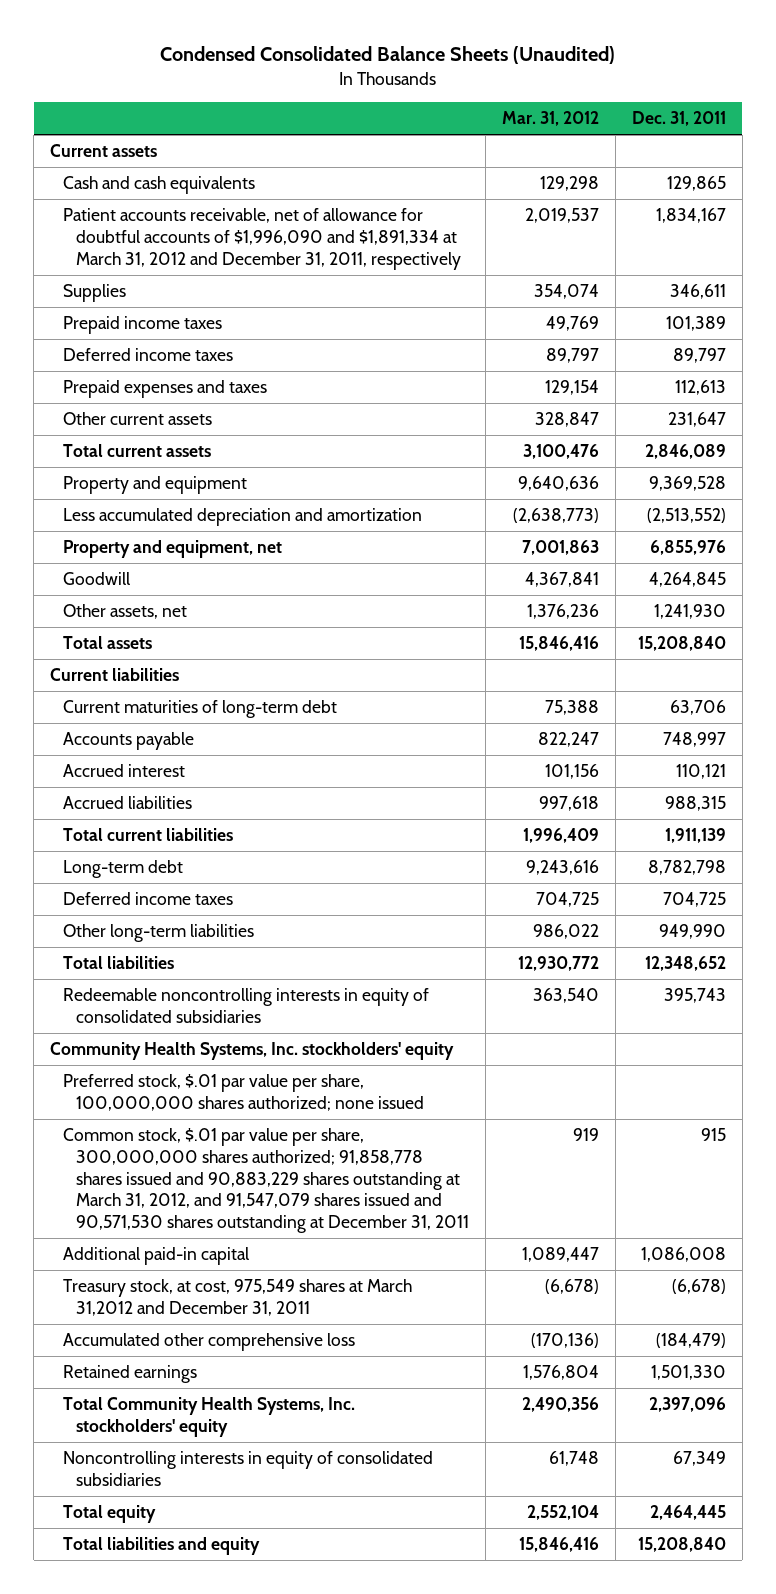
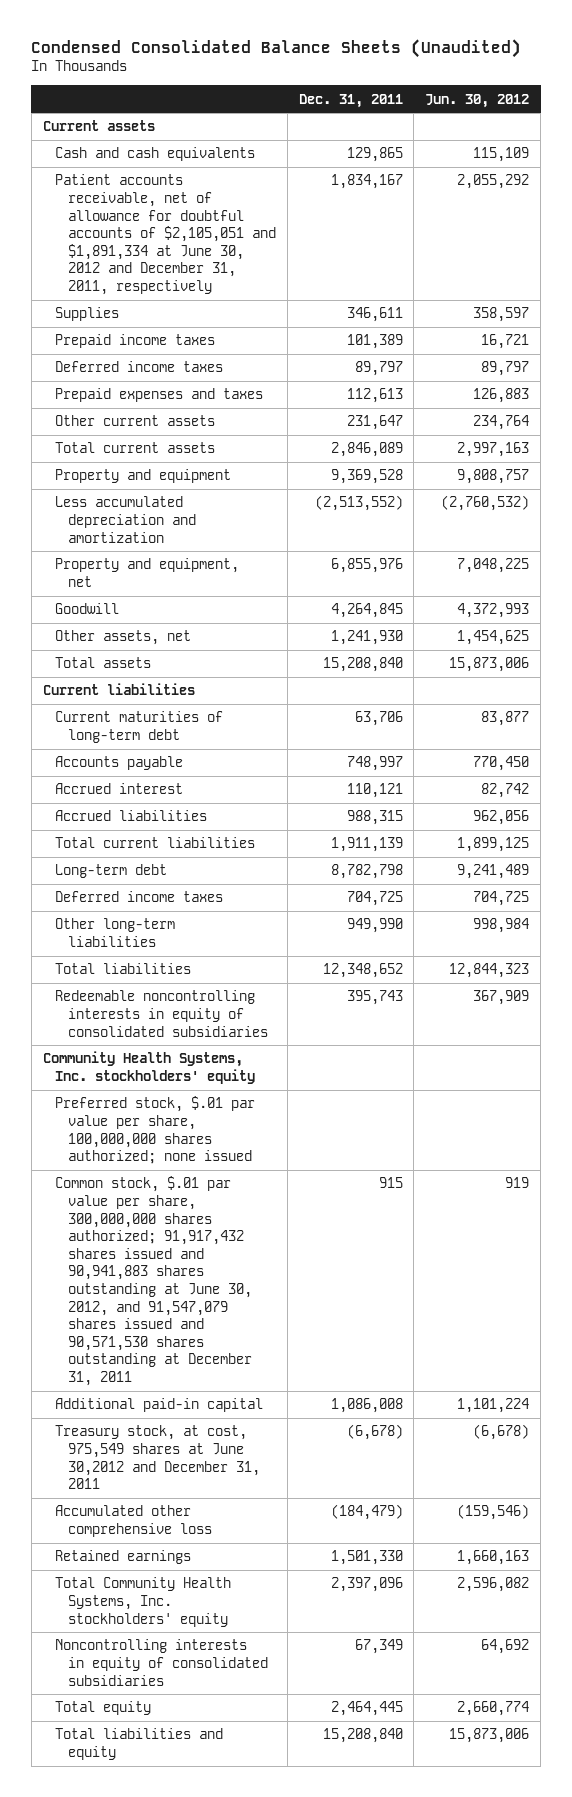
- | Mar. 31, 2012 | Dec. 31, 2011
+ | Dec. 31, 2011 | Jun. 30, 2012
- Patient accounts receivable, net of allowance for doubtful accounts of $1,996,090 and $1,891,334 at March 31, 2012 and December 31, 2011, respectively | 2,019,537 | 1,834,167
+ Patient accounts receivable, net of allowance for doubtful accounts of $2,105,051 and $1,891,334 at June 30, 2012 and December 31, 2011, respectively | 1,834,167 | 2,055,292
- Common stock, $.01 par value per share, 300,000,000 shares authorized; 91,858,778 shares issued and 90,883,229 shares outstanding at March 31, 2012, and 91,547,079 shares issued and 90,571,530 shares outstanding at December 31, 2011 | 919 | 915
+ Common stock, $.01 par value per share, 300,000,000 shares authorized; 91,917,432 shares issued and 90,941,883 shares outstanding at June 30, 2012, and 91,547,079 shares issued and 90,571,530 shares outstanding at December 31, 2011 | 915 | 919
- Treasury stock, at cost, 975,549 shares at March 31,2012 and December 31, 2011 | (6,678) | (6,678)
+ Treasury stock, at cost, 975,549 shares at June 30,2012 and December 31, 2011 | (6,678) | (6,678)

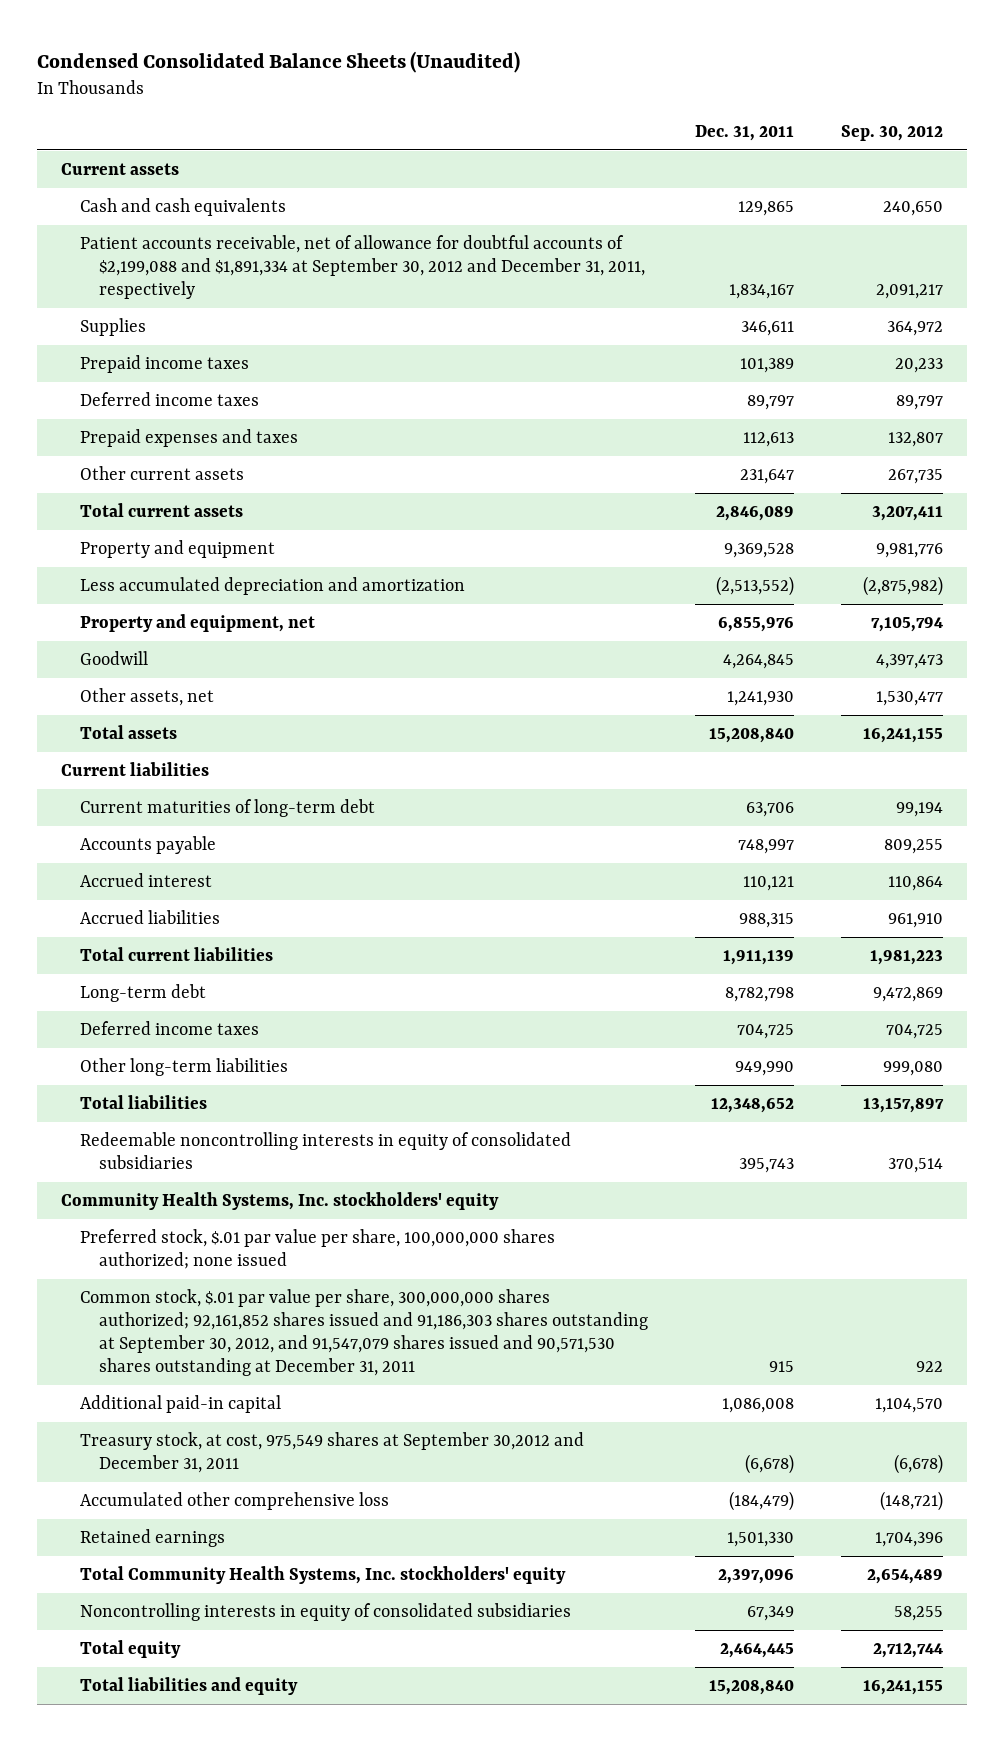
- | Dec. 31, 2011 | Jun. 30, 2012
+ | Dec. 31, 2011 | Sep. 30, 2012
- Patient accounts receivable, net of allowance for doubtful accounts of $2,105,051 and $1,891,334 at June 30, 2012 and December 31, 2011, respectively | 1,834,167 | 2,055,292
+ Patient accounts receivable, net of allowance for doubtful accounts of $2,199,088 and $1,891,334 at September 30, 2012 and December 31, 2011, respectively | 1,834,167 | 2,091,217
- Common stock, $.01 par value per share, 300,000,000 shares authorized; 91,917,432 shares issued and 90,941,883 shares outstanding at June 30, 2012, and 91,547,079 shares issued and 90,571,530 shares outstanding at December 31, 2011 | 915 | 919
+ Common stock, $.01 par value per share, 300,000,000 shares authorized; 92,161,852 shares issued and 91,186,303 shares outstanding at September 30, 2012, and 91,547,079 shares issued and 90,571,530 shares outstanding at December 31, 2011 | 915 | 922
- Treasury stock, at cost, 975,549 shares at June 30,2012 and December 31, 2011 | (6,678) | (6,678)
+ Treasury stock, at cost, 975,549 shares at September 30,2012 and December 31, 2011 | (6,678) | (6,678)

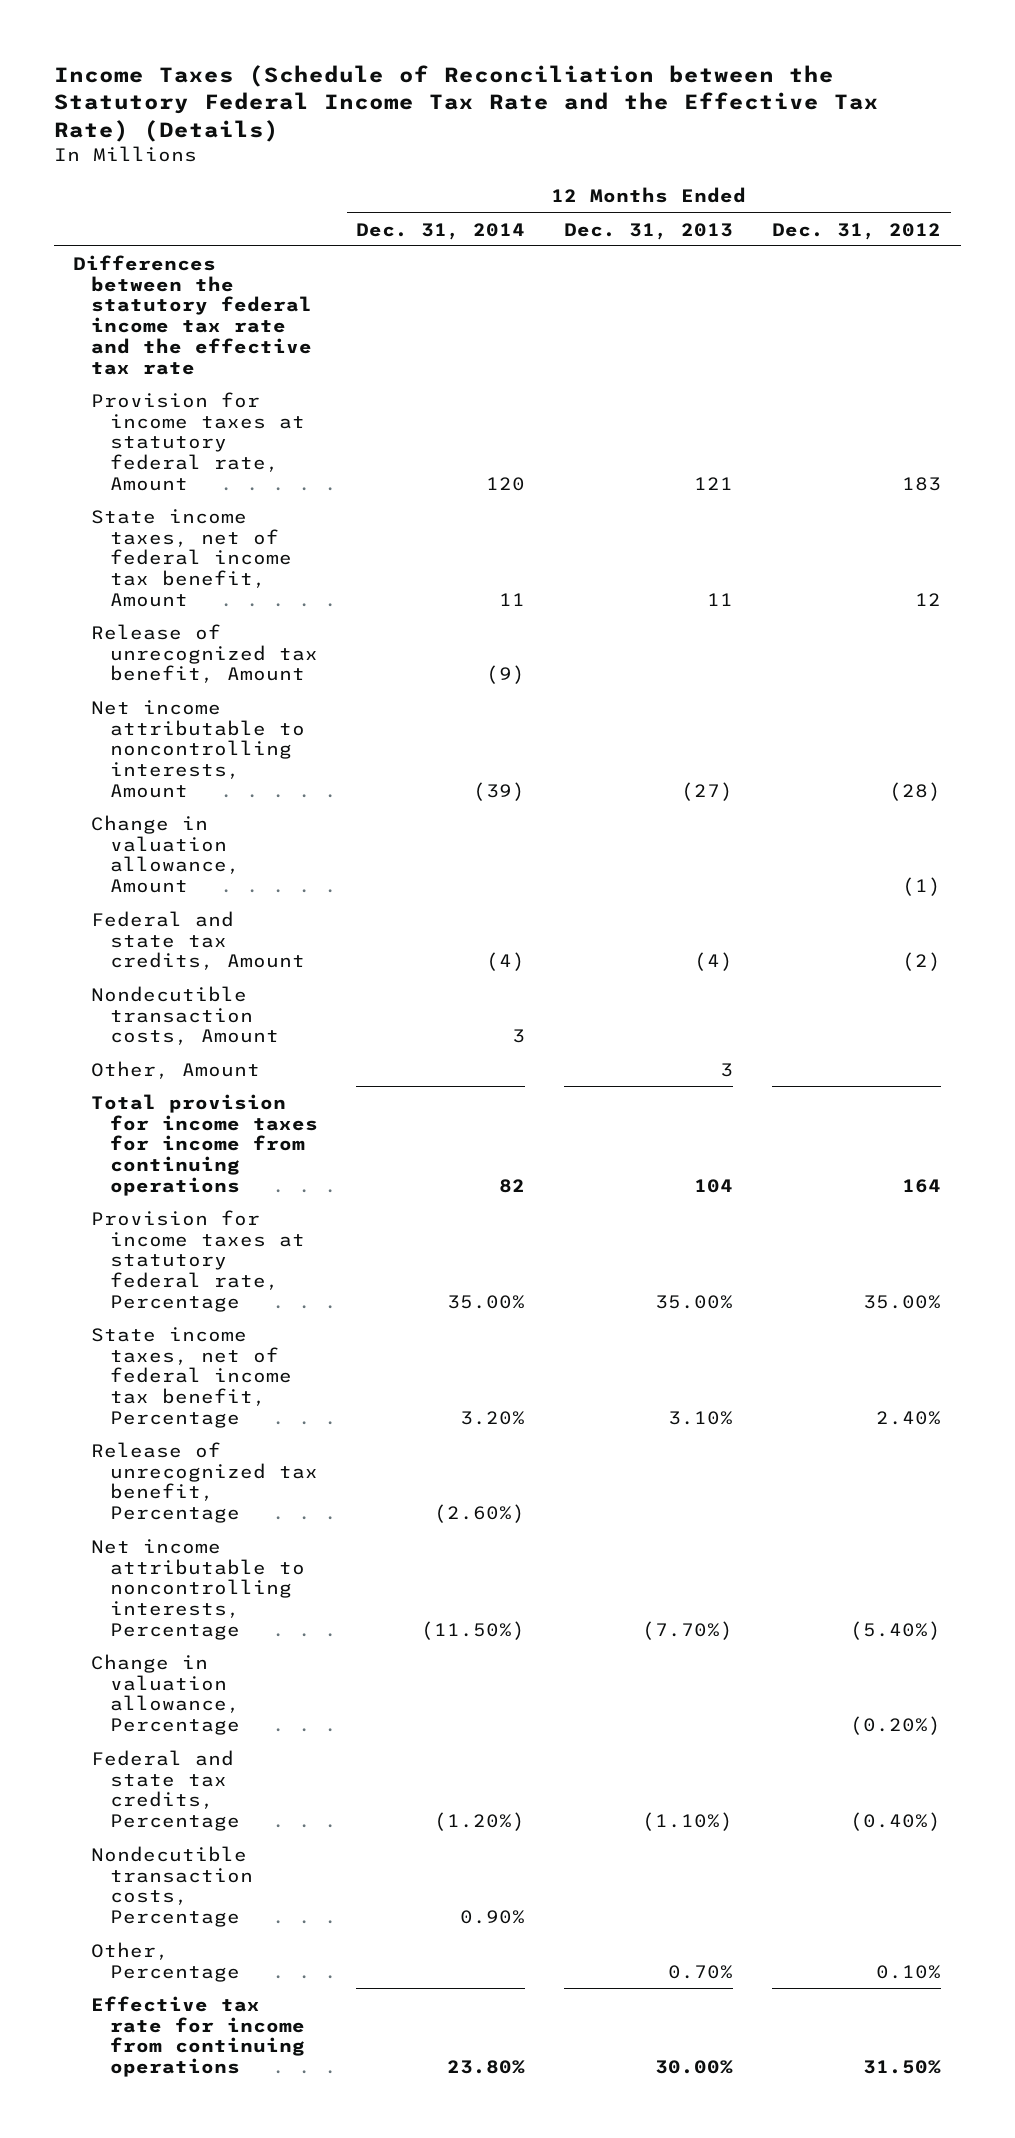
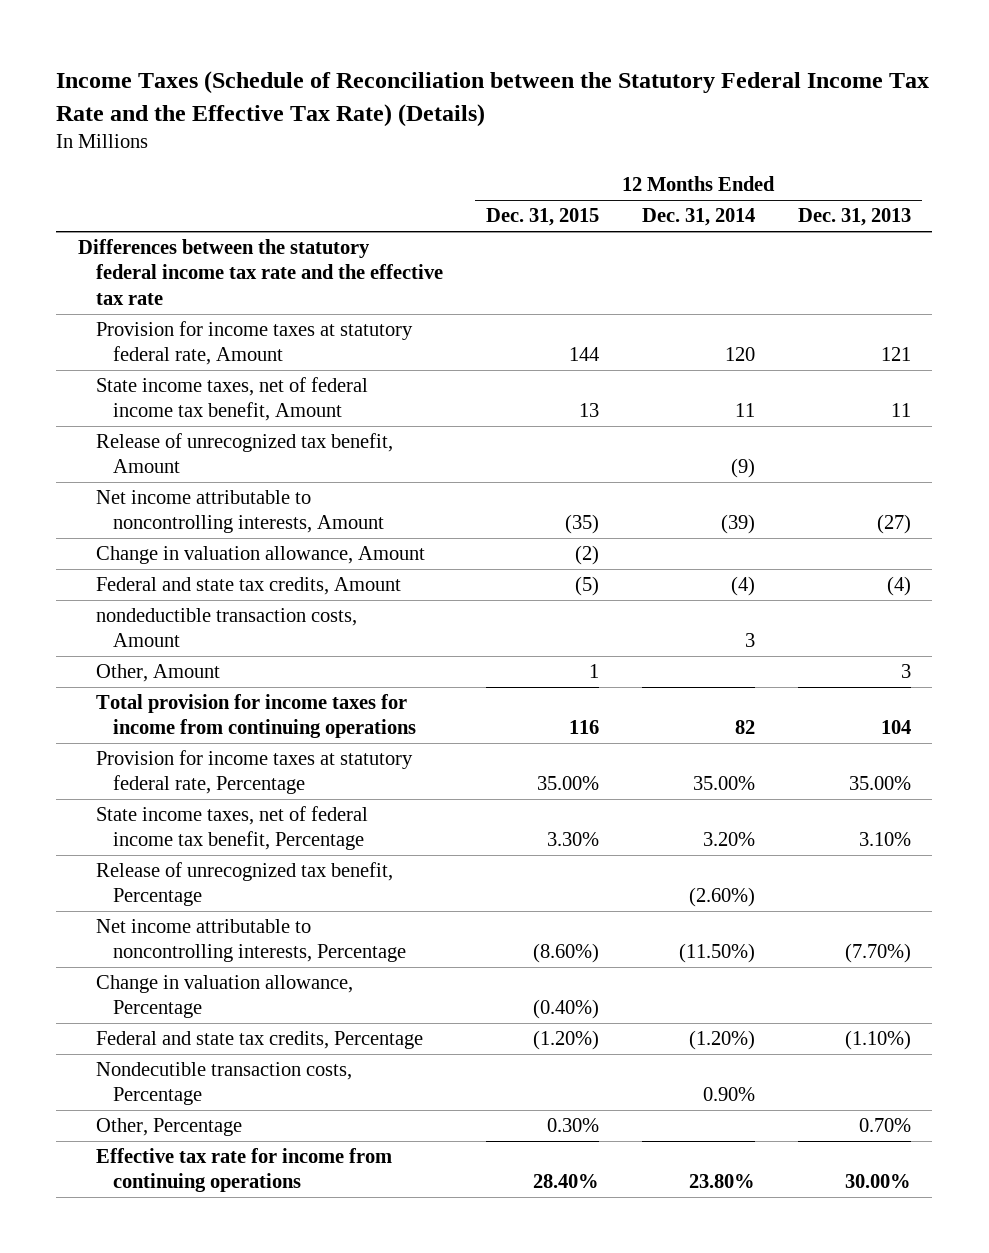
- | 12 Months Ended Dec. 31, 2014 | 12 Months Ended Dec. 31, 2013 | 12 Months Ended Dec. 31, 2012
+ | 12 Months Ended Dec. 31, 2015 | 12 Months Ended Dec. 31, 2014 | 12 Months Ended Dec. 31, 2013
- Nondecutible transaction costs, Amount | 3 | |
+ nondeductible transaction costs, Amount | | 3 |

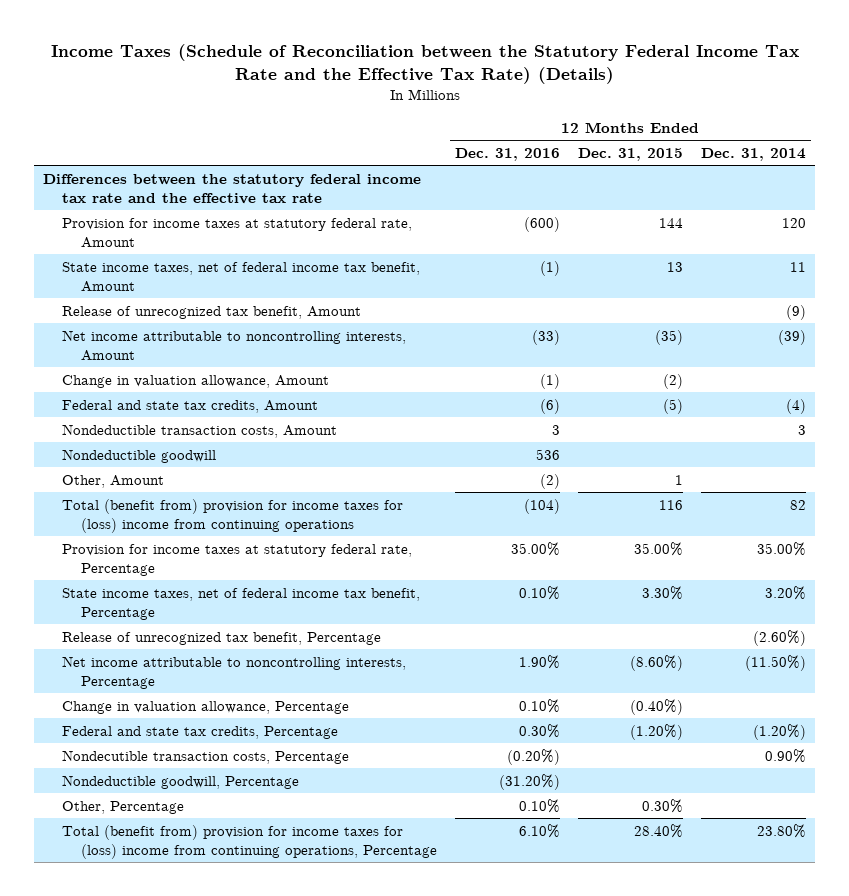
- | 12 Months Ended Dec. 31, 2015 | 12 Months Ended Dec. 31, 2014 | 12 Months Ended Dec. 31, 2013
+ | 12 Months Ended Dec. 31, 2016 | 12 Months Ended Dec. 31, 2015 | 12 Months Ended Dec. 31, 2014
- nondeductible transaction costs, Amount | | 3 |
+ Nondeductible transaction costs, Amount | 3 | | 3
+ Nondeductible goodwill | 536 | |
- Total provision for income taxes for income from continuing operations | 116 | 82 | 104
+ Total (benefit from) provision for income taxes for (loss) income from continuing operations | (104) | 116 | 82
+ Nondeductible goodwill, Percentage | (31.20%) | |
- Effective tax rate for income from continuing operations | 28.40% | 23.80% | 30.00%
+ Total (benefit from) provision for income taxes for (loss) income from continuing operations, Percentage | 6.10% | 28.40% | 23.80%

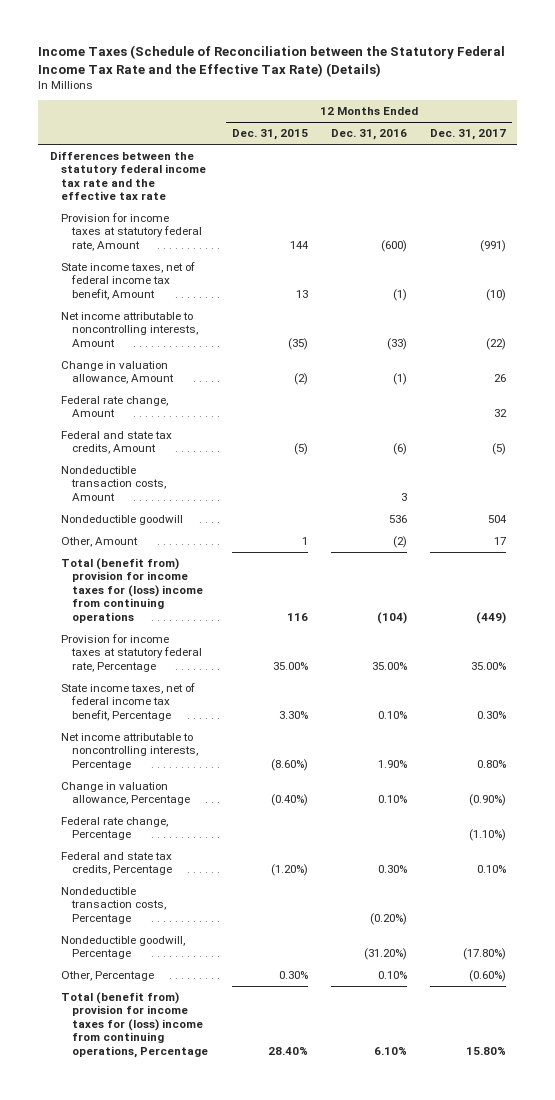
- | 12 Months Ended Dec. 31, 2016 | 12 Months Ended Dec. 31, 2015 | 12 Months Ended Dec. 31, 2014
+ | 12 Months Ended Dec. 31, 2015 | 12 Months Ended Dec. 31, 2016 | 12 Months Ended Dec. 31, 2017
- Release of unrecognized tax benefit, Amount | | | (9)
+ Federal rate change, Amount | | | 32
- Release of unrecognized tax benefit, Percentage | | | (2.60%)
+ Federal rate change, Percentage | | | (1.10%)
- Nondecutible transaction costs, Percentage | (0.20%) | | 0.90%
+ Nondeductible transaction costs, Percentage | | (0.20%) |

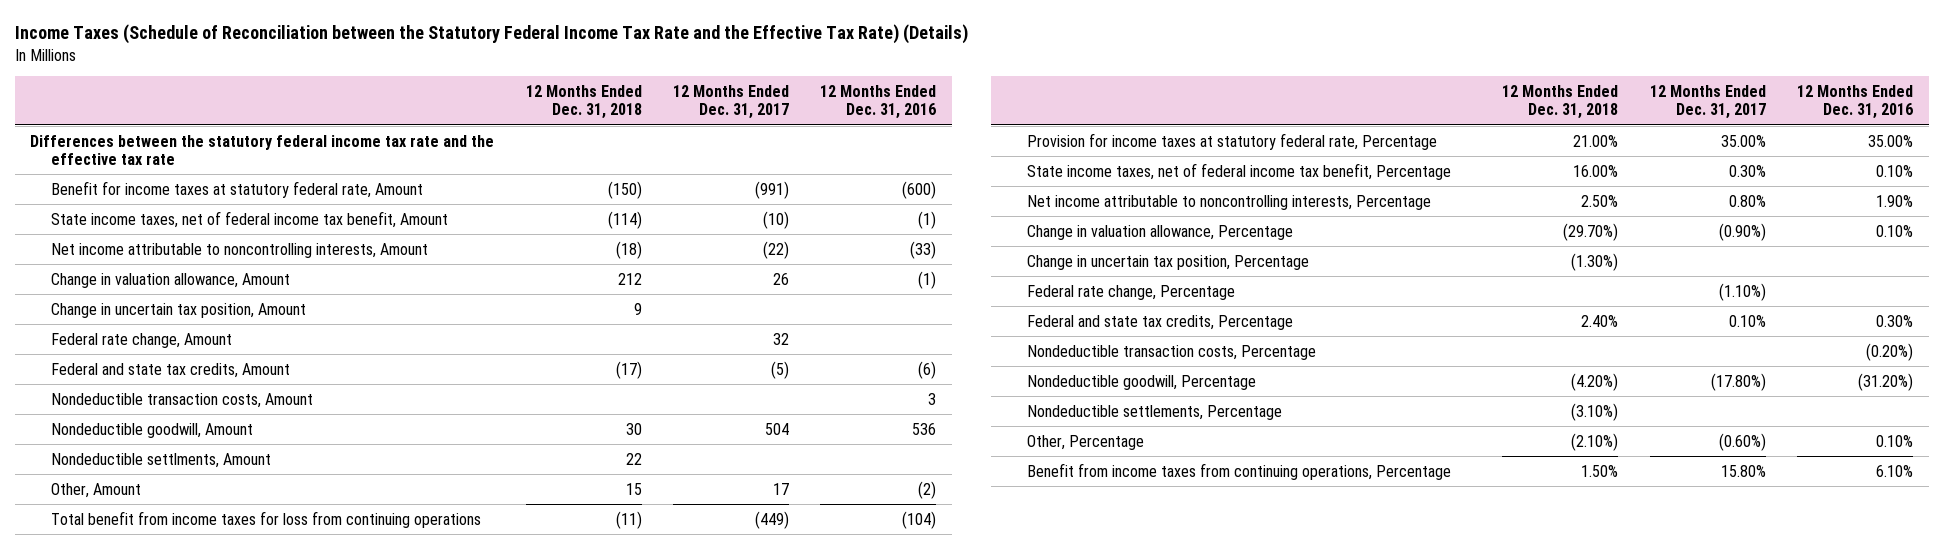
- | 12 Months Ended Dec. 31, 2015 | 12 Months Ended Dec. 31, 2016 | 12 Months Ended Dec. 31, 2017
+ | 12 Months Ended Dec. 31, 2018 | 12 Months Ended Dec. 31, 2017 | 12 Months Ended Dec. 31, 2016
- Provision for income taxes at statutory federal rate, Amount | 144 | (600) | (991)
+ Benefit for income taxes at statutory federal rate, Amount | (150) | (991) | (600)
+ Change in uncertain tax position, Amount | 9 | |
- Nondeductible goodwill | | 536 | 504
+ Nondeductible goodwill, Amount | 30 | 504 | 536
+ Nondeductible settlments, Amount | 22 | |
- Total (benefit from) provision for income taxes for (loss) income from continuing operations | 116 | (104) | (449)
+ Total benefit from income taxes for loss from continuing operations | (11) | (449) | (104)
+ Change in uncertain tax position, Percentage | (1.30%) | |
+ Nondeductible settlements, Percentage | (3.10%) | |
- Total (benefit from) provision for income taxes for (loss) income from continuing operations, Percentage | 28.40% | 6.10% | 15.80%
+ Benefit from income taxes from continuing operations, Percentage | 1.50% | 15.80% | 6.10%

